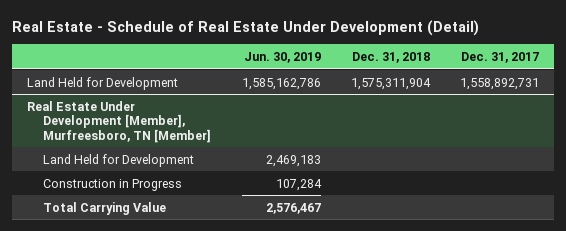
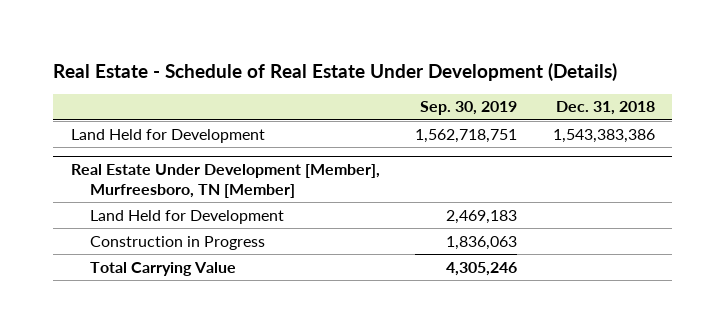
- Real Estate - Schedule of Real Estate Under Development (Detail)
+ Real Estate - Schedule of Real Estate Under Development (Details)
- | Jun. 30, 2019 | Dec. 31, 2018 | Dec. 31, 2017
+ | Sep. 30, 2019 | Dec. 31, 2018
- Land Held for Development | 1,585,162,786 | 1,575,311,904 | 1,558,892,731
+ Land Held for Development | 1,562,718,751 | 1,543,383,386

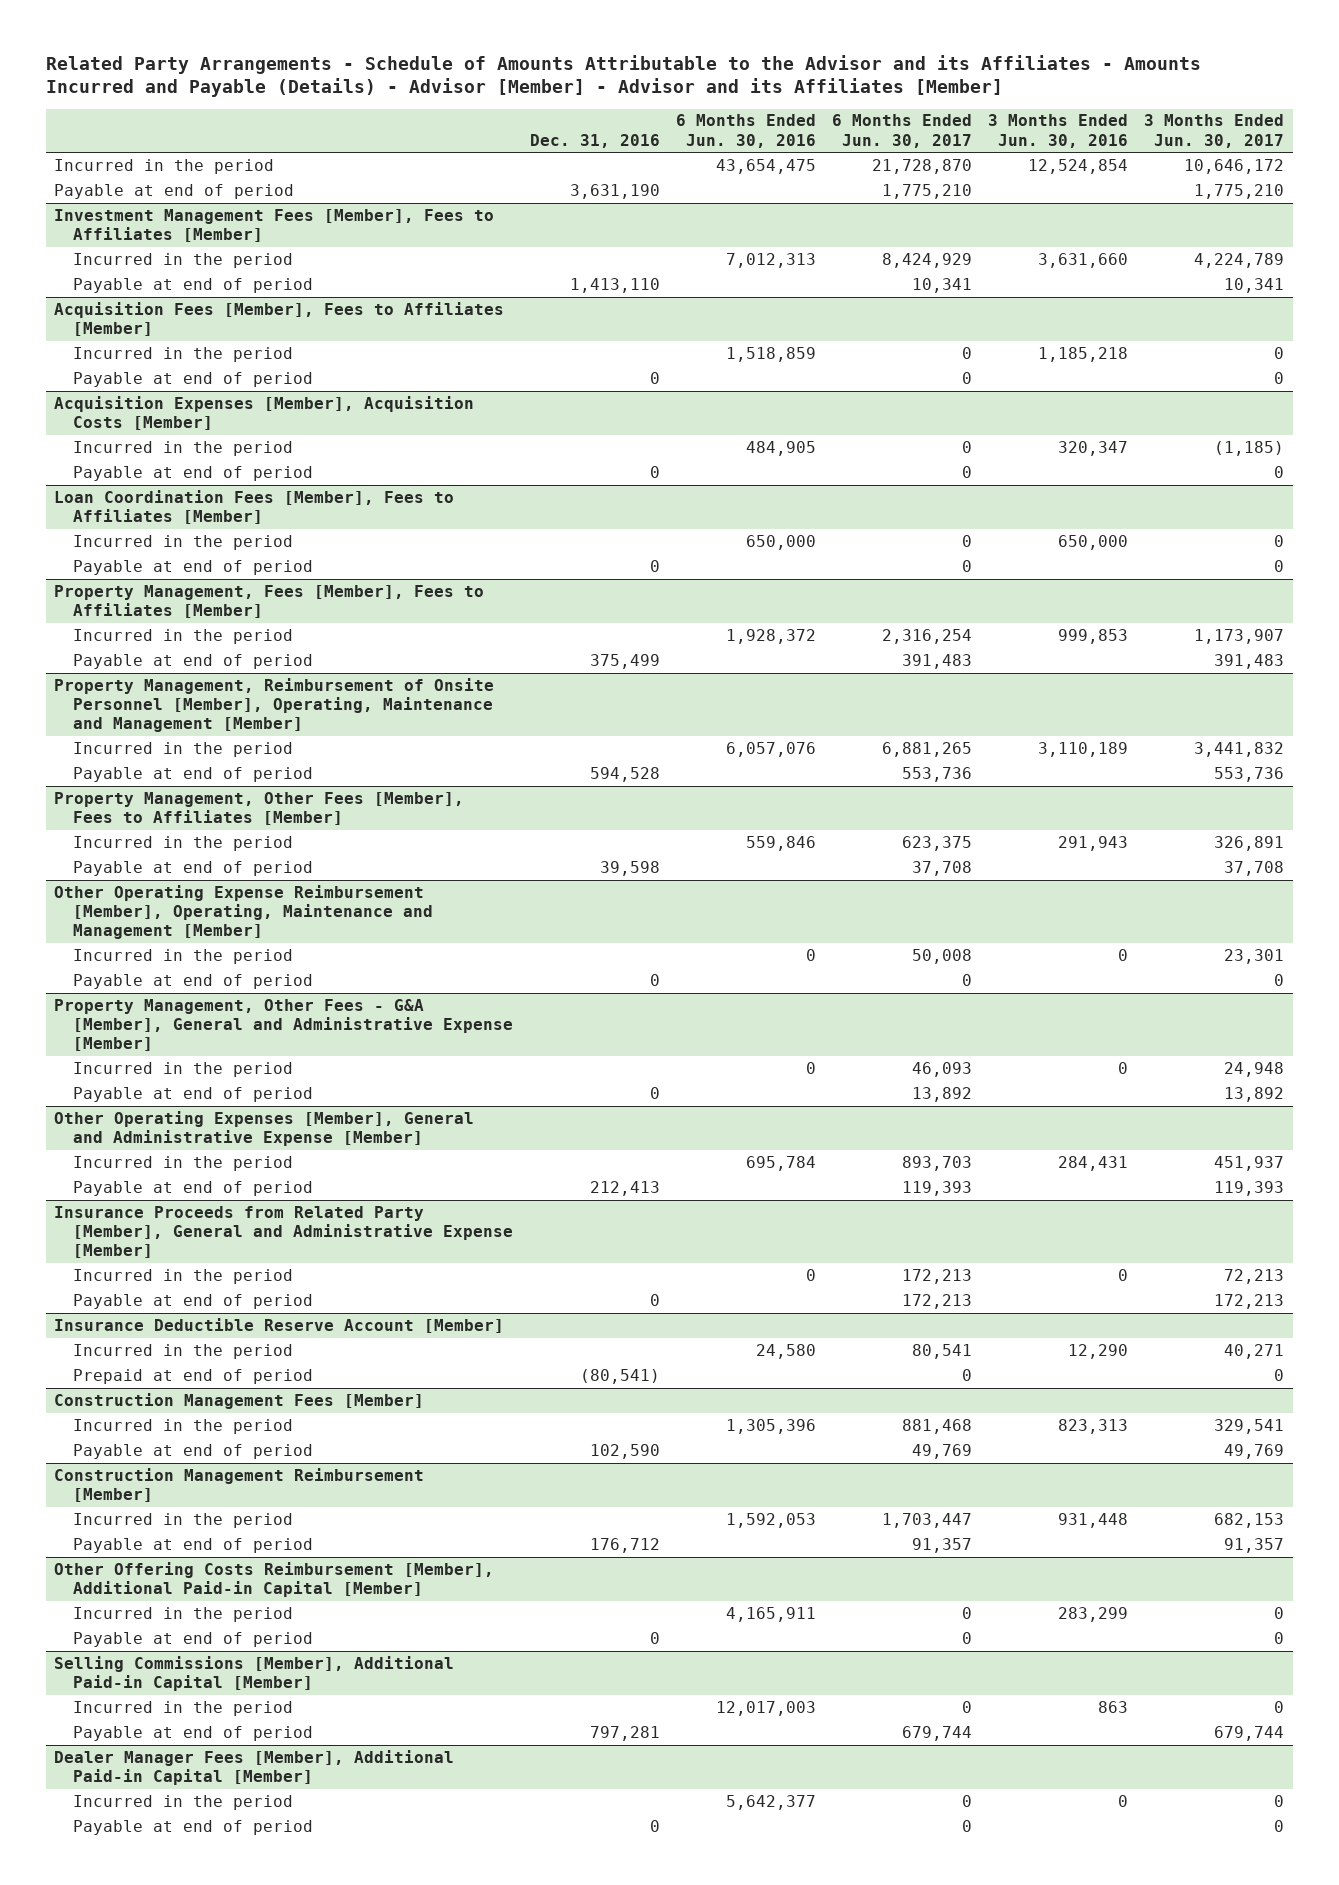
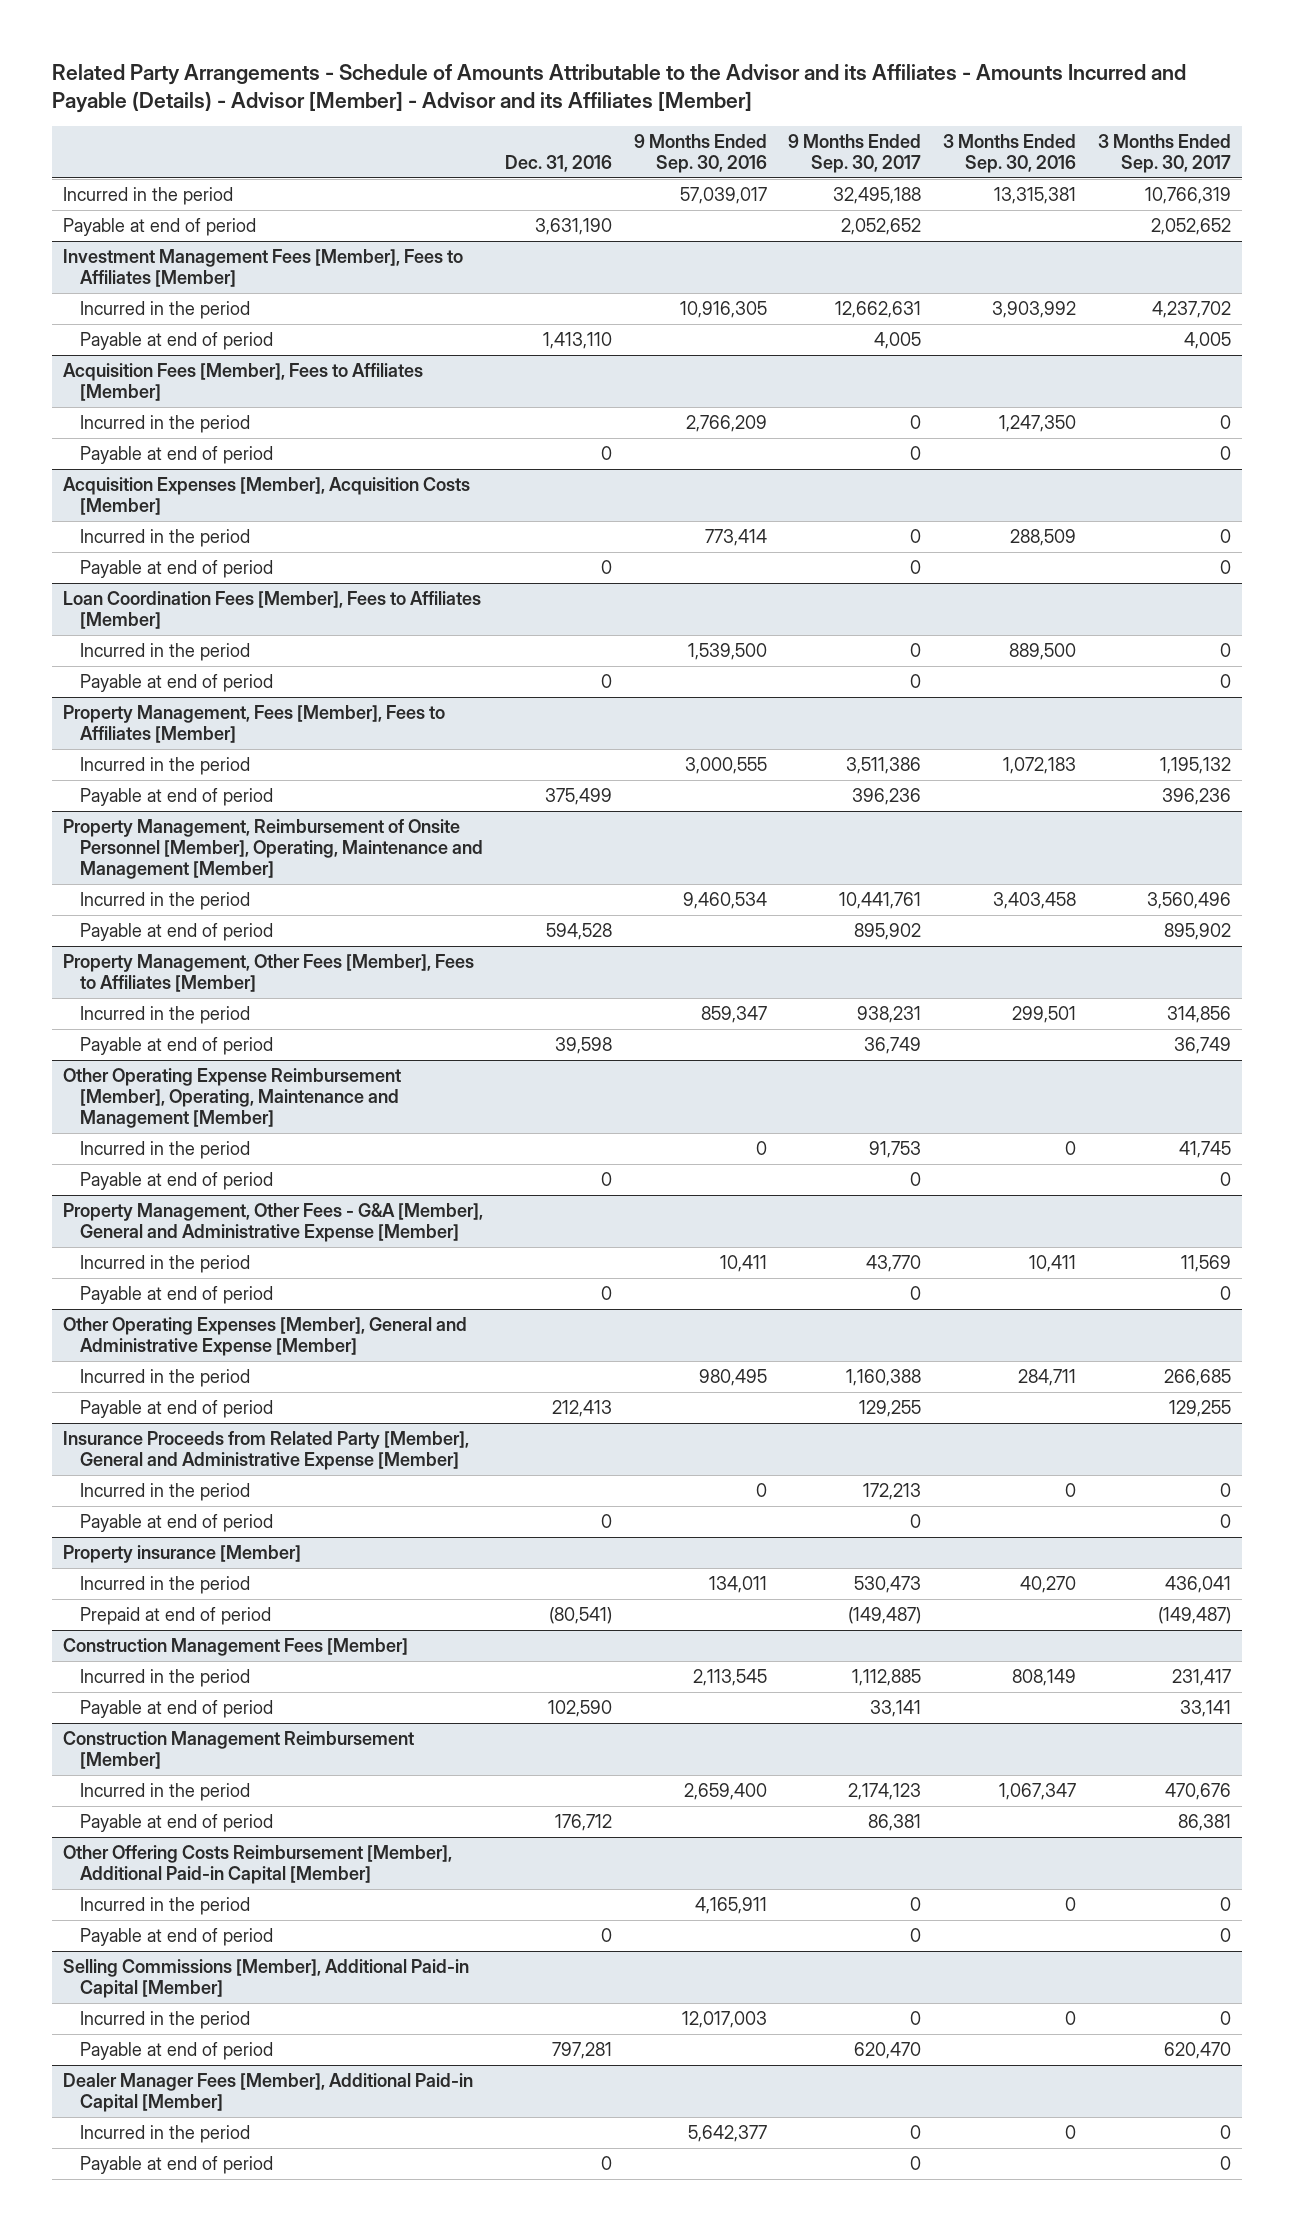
- | Dec. 31, 2016 | 6 Months Ended Jun. 30, 2016 | 6 Months Ended Jun. 30, 2017 | 3 Months Ended Jun. 30, 2016 | 3 Months Ended Jun. 30, 2017
+ | Dec. 31, 2016 | 9 Months Ended Sep. 30, 2016 | 9 Months Ended Sep. 30, 2017 | 3 Months Ended Sep. 30, 2016 | 3 Months Ended Sep. 30, 2017
- Insurance Deductible Reserve Account [Member]
+ Property insurance [Member]

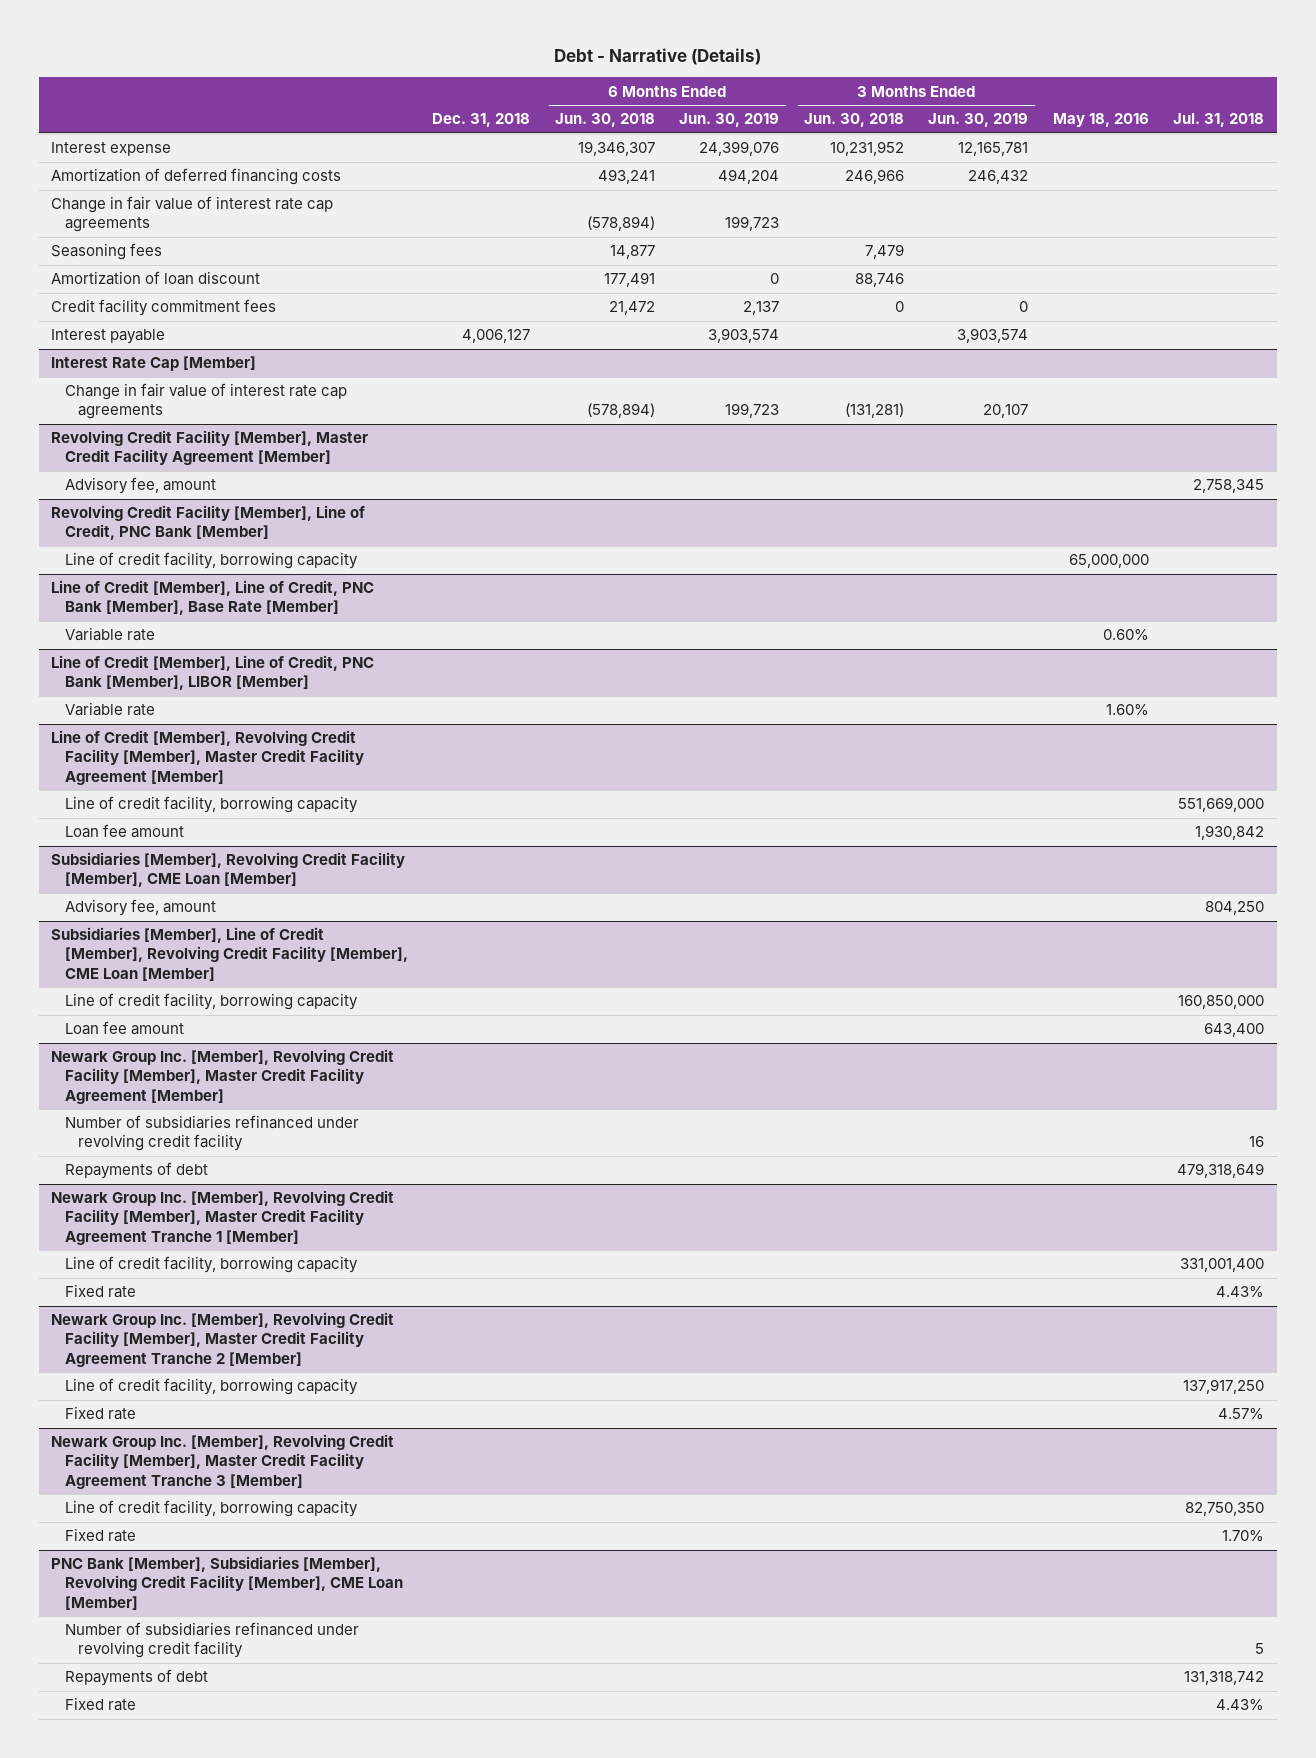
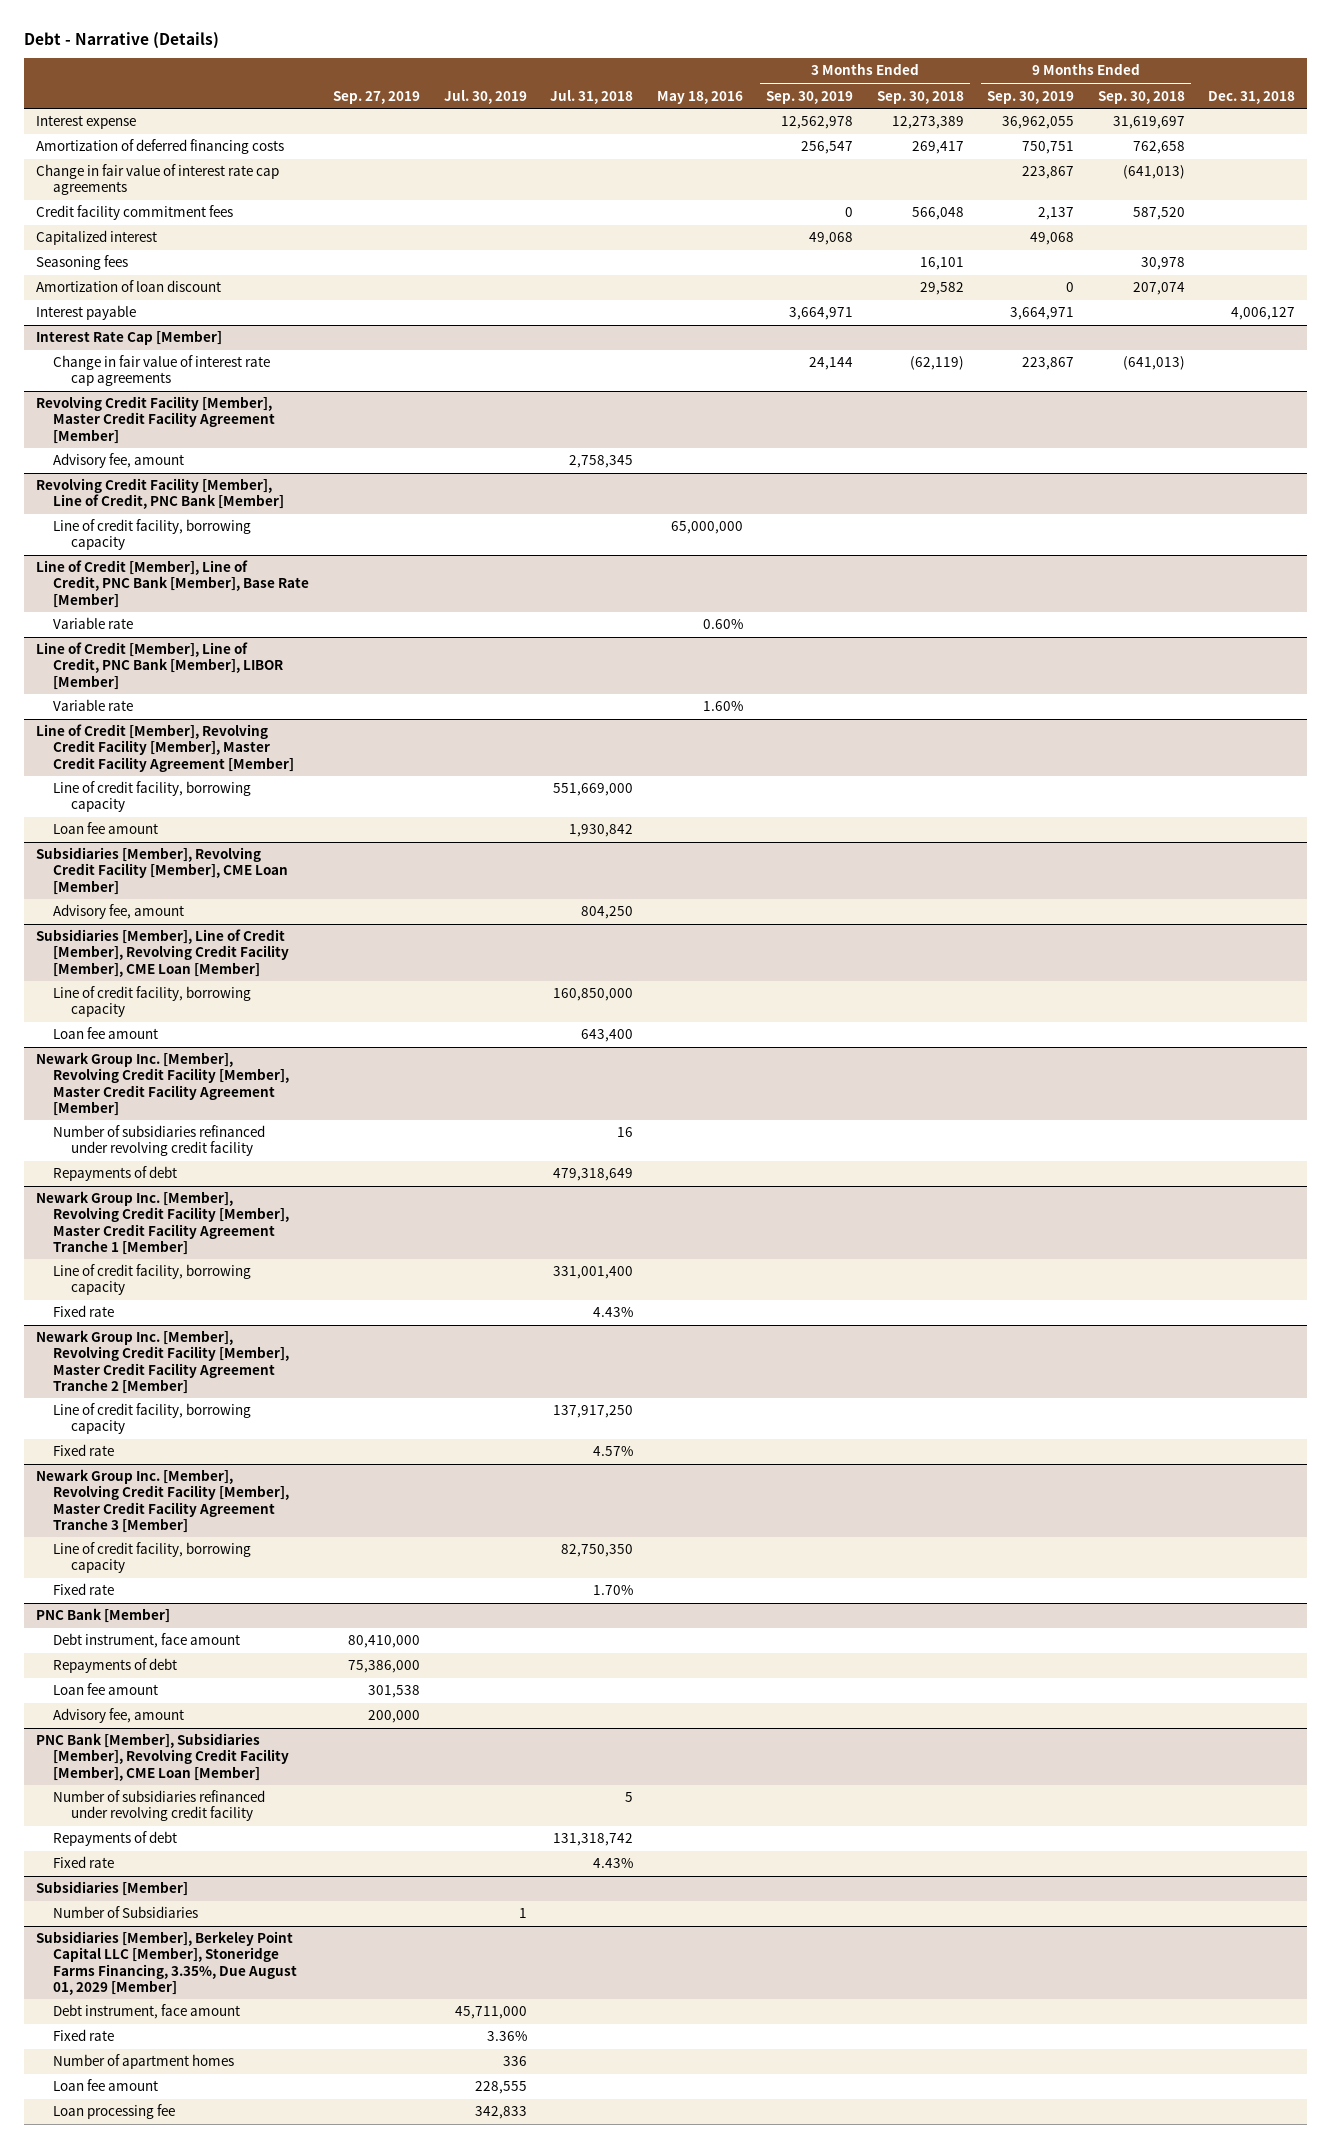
- | Dec. 31, 2018 | 6 Months Ended Jun. 30, 2018 | 6 Months Ended Jun. 30, 2019 | 3 Months Ended Jun. 30, 2018 | 3 Months Ended Jun. 30, 2019 | May 18, 2016 | Jul. 31, 2018
+ | Sep. 27, 2019 | Jul. 30, 2019 | Jul. 31, 2018 | May 18, 2016 | 3 Months Ended Sep. 30, 2019 | 3 Months Ended Sep. 30, 2018 | 9 Months Ended Sep. 30, 2019 | 9 Months Ended Sep. 30, 2018 | Dec. 31, 2018
moved up: Credit facility commitment fees | | | | | 0 | 566,048 | 2,137 | 587,520 |
+ Capitalized interest | | | | | 49,068 | | 49,068 | |
+ PNC Bank [Member]
+ Debt instrument, face amount | 80,410,000 | | | | | | | |
+ Repayments of debt | 75,386,000 | | | | | | | |
+ Loan fee amount | 301,538 | | | | | | | |
+ Advisory fee, amount | 200,000 | | | | | | | |
+ Subsidiaries [Member]
+ Number of Subsidiaries | | 1 | | | | | | |
+ Subsidiaries [Member], Berkeley Point Capital LLC [Member], Stoneridge Farms Financing, 3.35%, Due August 01, 2029 [Member]
+ Debt instrument, face amount | | 45,711,000 | | | | | | |
+ Fixed rate | | 3.36% | | | | | | |
+ Number of apartment homes | | 336 | | | | | | |
+ Loan fee amount | | 228,555 | | | | | | |
+ Loan processing fee | | 342,833 | | | | | | |

